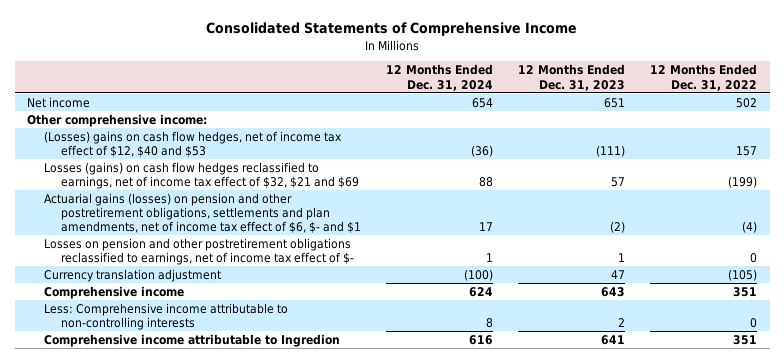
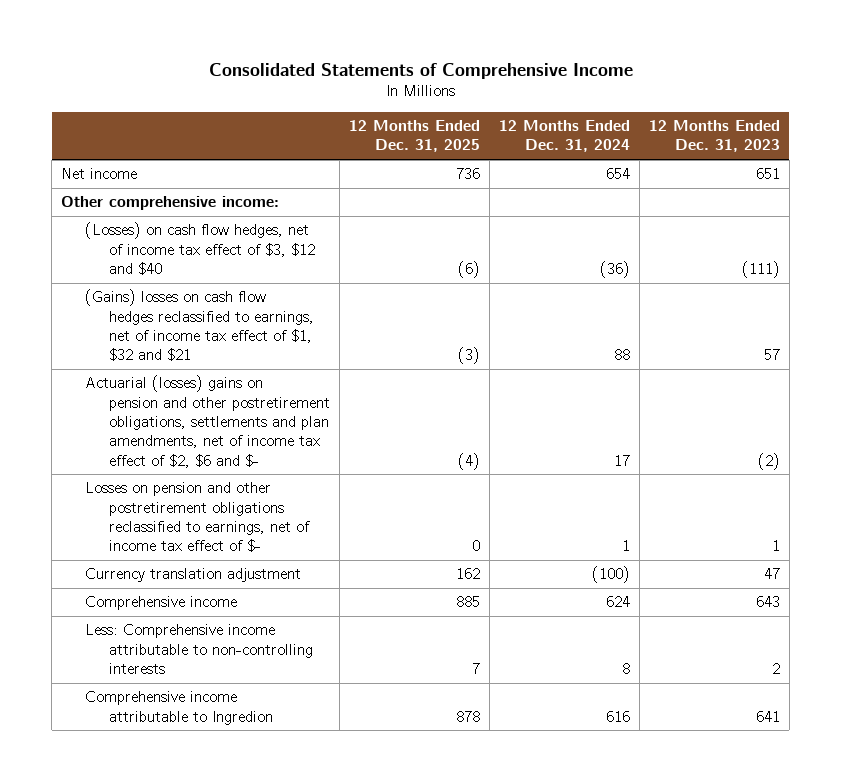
- | 12 Months Ended Dec. 31, 2024 | 12 Months Ended Dec. 31, 2023 | 12 Months Ended Dec. 31, 2022
+ | 12 Months Ended Dec. 31, 2025 | 12 Months Ended Dec. 31, 2024 | 12 Months Ended Dec. 31, 2023
- (Losses) gains on cash flow hedges, net of income tax effect of $12, $40 and $53 | (36) | (111) | 157
- Losses (gains) on cash flow hedges reclassified to earnings, net of income tax effect of $32, $21 and $69 | 88 | 57 | (199)
- Actuarial gains (losses) on pension and other postretirement obligations, settlements and plan amendments, net of income tax effect of $6, $- and $1 | 17 | (2) | (4)
+ (Losses) on cash flow hedges, net of income tax effect of $3, $12 and $40 | (6) | (36) | (111)
+ (Gains) losses on cash flow hedges reclassified to earnings, net of income tax effect of $1, $32 and $21 | (3) | 88 | 57
+ Actuarial (losses) gains on pension and other postretirement obligations, settlements and plan amendments, net of income tax effect of $2, $6 and $- | (4) | 17 | (2)

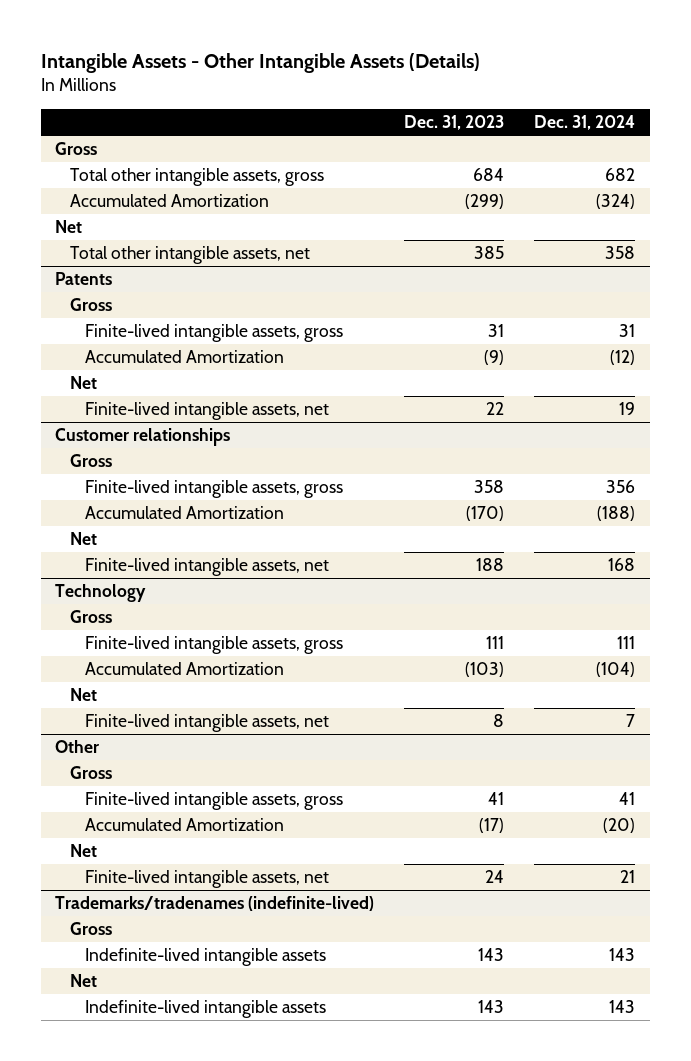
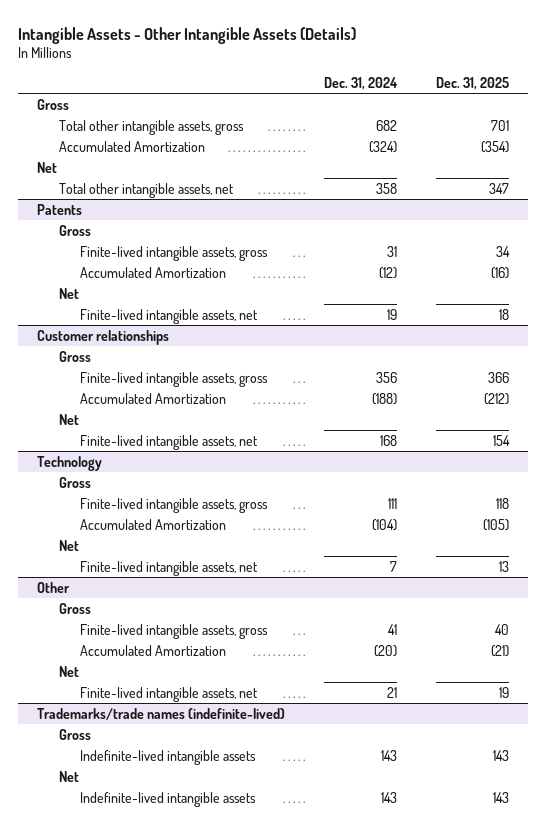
- | Dec. 31, 2023 | Dec. 31, 2024
+ | Dec. 31, 2024 | Dec. 31, 2025
- Trademarks/tradenames (indefinite-lived)
+ Trademarks/trade names (indefinite-lived)

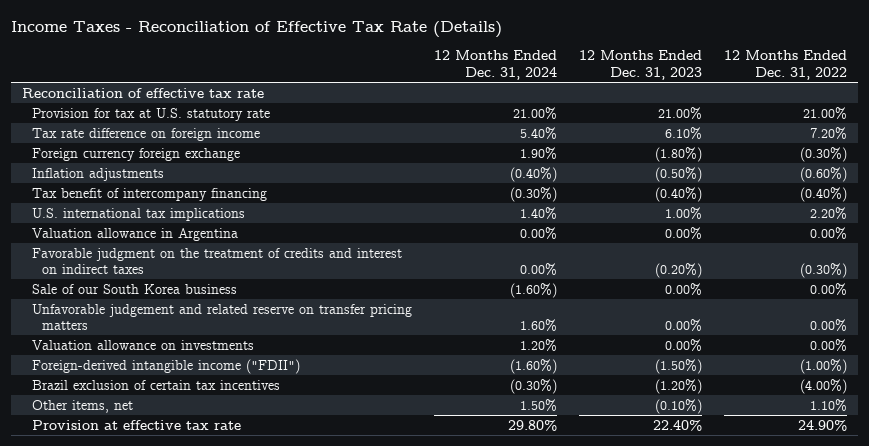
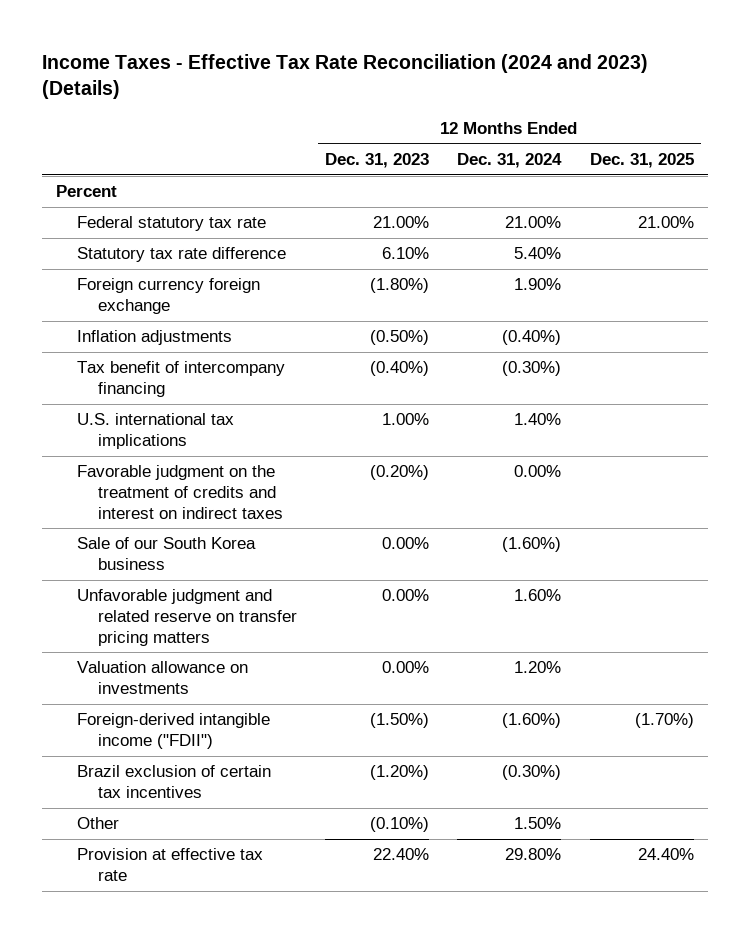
- Income Taxes - Reconciliation of Effective Tax Rate (Details)
+ Income Taxes - Effective Tax Rate Reconciliation (2024 and 2023) (Details)
- | 12 Months Ended Dec. 31, 2024 | 12 Months Ended Dec. 31, 2023 | 12 Months Ended Dec. 31, 2022
+ | 12 Months Ended Dec. 31, 2023 | 12 Months Ended Dec. 31, 2024 | 12 Months Ended Dec. 31, 2025
- Reconciliation of effective tax rate
- Provision for tax at U.S. statutory rate | 21.00% | 21.00% | 21.00%
- Tax rate difference on foreign income | 5.40% | 6.10% | 7.20%
+ Percent
+ Federal statutory tax rate | 21.00% | 21.00% | 21.00%
+ Statutory tax rate difference | 6.10% | 5.40% |
- Valuation allowance in Argentina | 0.00% | 0.00% | 0.00%
- Unfavorable judgement and related reserve on transfer pricing matters | 1.60% | 0.00% | 0.00%
+ Unfavorable judgment and related reserve on transfer pricing matters | 0.00% | 1.60% |
- Other items, net | 1.50% | (0.10%) | 1.10%
+ Other | (0.10%) | 1.50% |

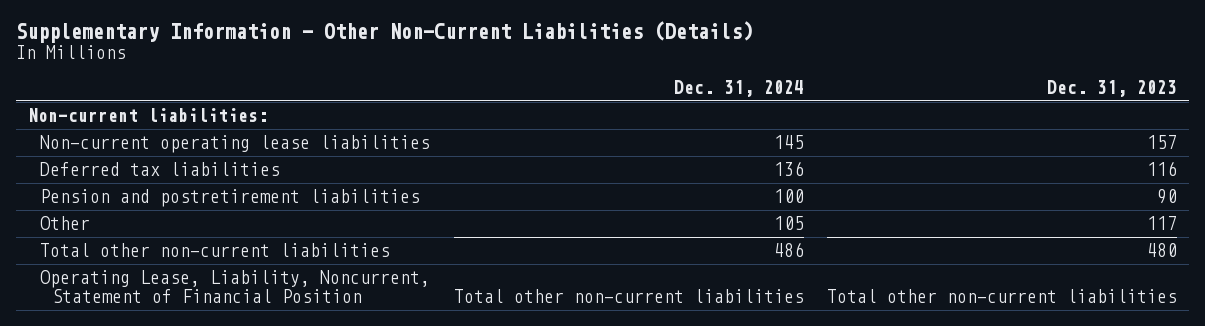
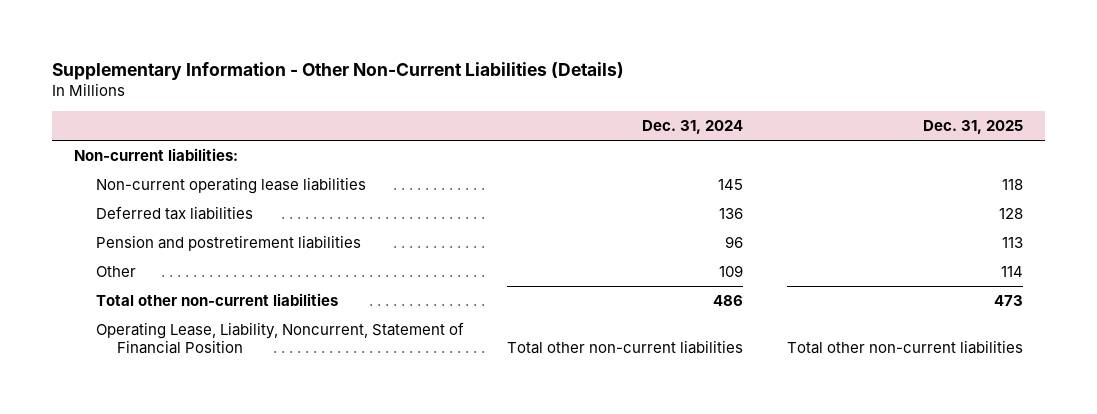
- | Dec. 31, 2024 | Dec. 31, 2023
+ | Dec. 31, 2024 | Dec. 31, 2025
- Pension and postretirement liabilities | 100 | 90
- Other | 105 | 117
+ Pension and postretirement liabilities | 96 | 113
+ Other | 109 | 114

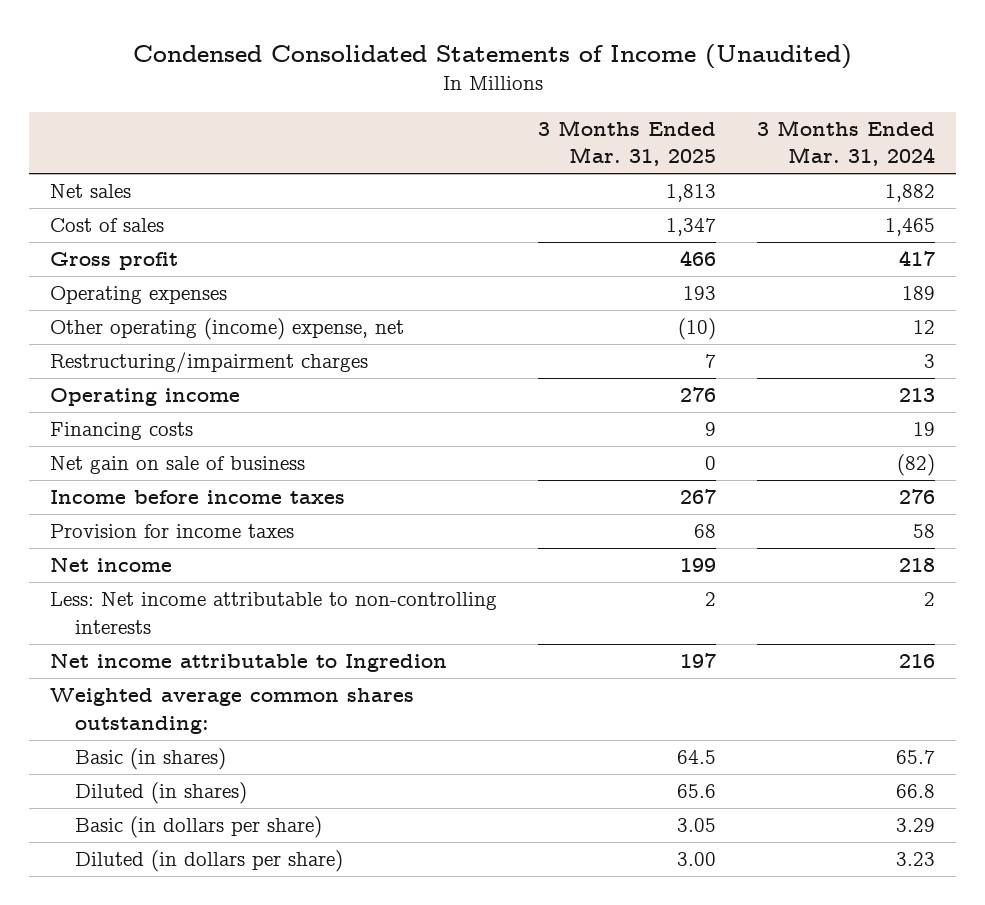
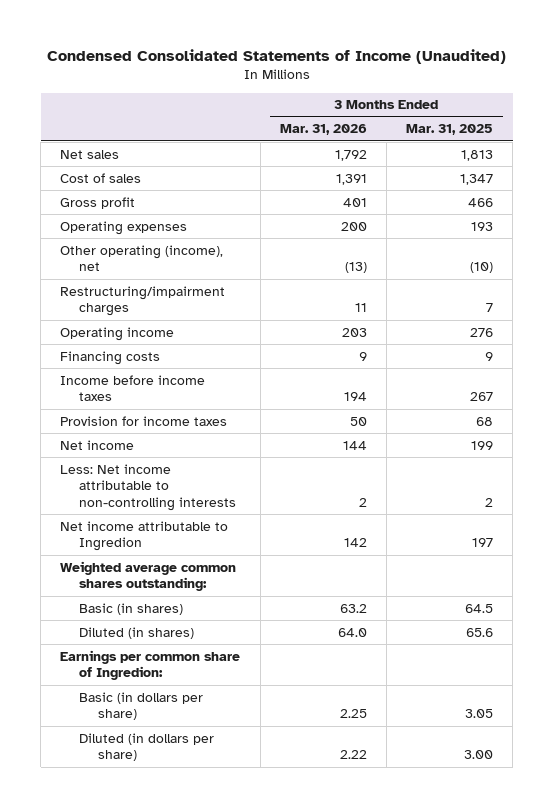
- | 3 Months Ended Mar. 31, 2025 | 3 Months Ended Mar. 31, 2024
+ | 3 Months Ended Mar. 31, 2026 | 3 Months Ended Mar. 31, 2025
- Other operating (income) expense, net | (10) | 12
+ Other operating (income), net | (13) | (10)
- Net gain on sale of business | 0 | (82)
+ Earnings per common share of Ingredion:

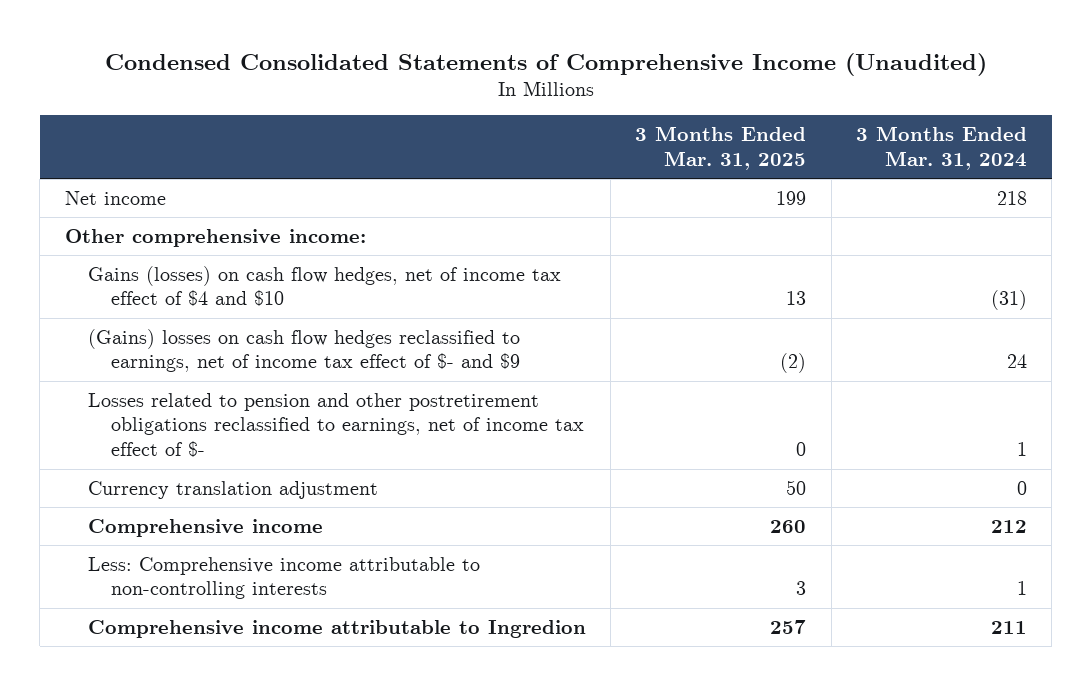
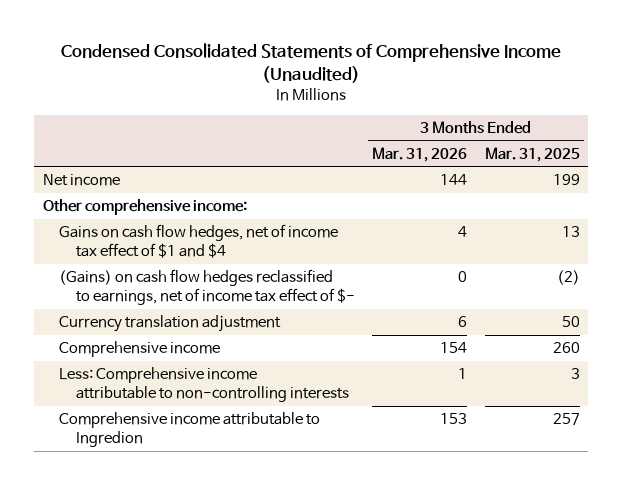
- | 3 Months Ended Mar. 31, 2025 | 3 Months Ended Mar. 31, 2024
+ | 3 Months Ended Mar. 31, 2026 | 3 Months Ended Mar. 31, 2025
- Gains (losses) on cash flow hedges, net of income tax effect of $4 and $10 | 13 | (31)
- (Gains) losses on cash flow hedges reclassified to earnings, net of income tax effect of $- and $9 | (2) | 24
- Losses related to pension and other postretirement obligations reclassified to earnings, net of income tax effect of $- | 0 | 1
+ Gains on cash flow hedges, net of income tax effect of $1 and $4 | 4 | 13
+ (Gains) on cash flow hedges reclassified to earnings, net of income tax effect of $- | 0 | (2)

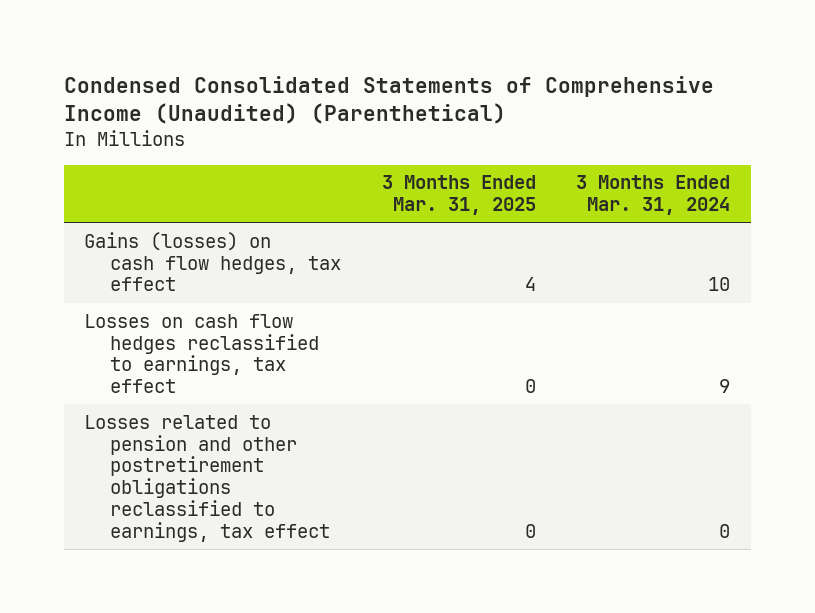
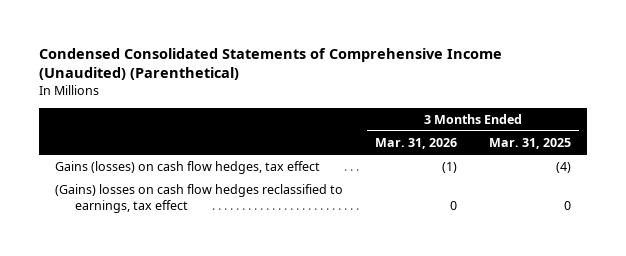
- | 3 Months Ended Mar. 31, 2025 | 3 Months Ended Mar. 31, 2024
+ | 3 Months Ended Mar. 31, 2026 | 3 Months Ended Mar. 31, 2025
- Gains (losses) on cash flow hedges, tax effect | 4 | 10
- Losses on cash flow hedges reclassified to earnings, tax effect | 0 | 9
- Losses related to pension and other postretirement obligations reclassified to earnings, tax effect | 0 | 0
+ Gains (losses) on cash flow hedges, tax effect | (1) | (4)
+ (Gains) losses on cash flow hedges reclassified to earnings, tax effect | 0 | 0

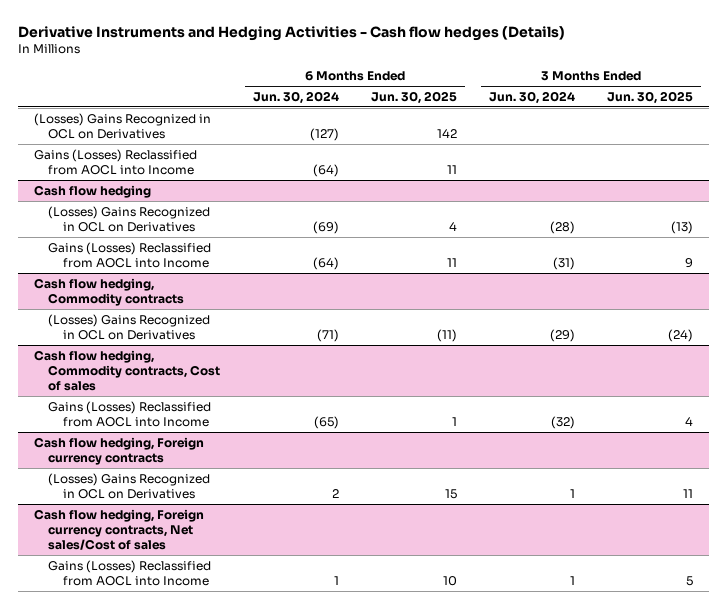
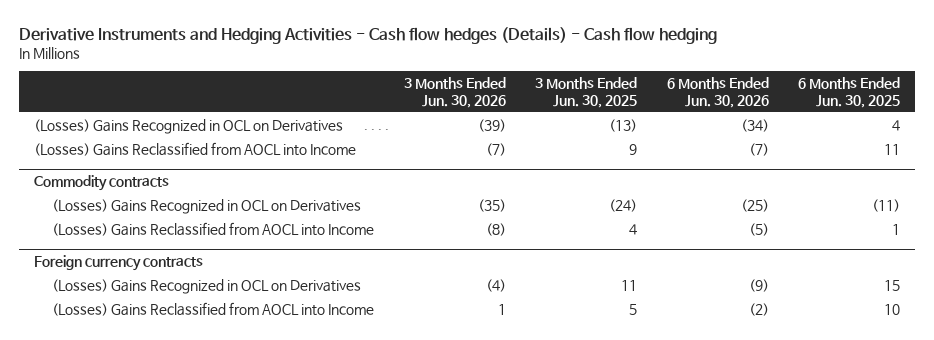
- Derivative Instruments and Hedging Activities - Cash flow hedges (Details)
+ Derivative Instruments and Hedging Activities - Cash flow hedges (Details) - Cash flow hedging
- | 6 Months Ended Jun. 30, 2024 | 6 Months Ended Jun. 30, 2025 | 3 Months Ended Jun. 30, 2024 | 3 Months Ended Jun. 30, 2025
+ | 3 Months Ended Jun. 30, 2026 | 3 Months Ended Jun. 30, 2025 | 6 Months Ended Jun. 30, 2026 | 6 Months Ended Jun. 30, 2025
- (Losses) Gains Recognized in OCL on Derivatives | (127) | 142 | |
- Gains (Losses) Reclassified from AOCL into Income | (64) | 11 | |
- Cash flow hedging
- Gains (Losses) Reclassified from AOCL into Income | (64) | 11 | (31) | 9
- Cash flow hedging, Commodity contracts
+ (Losses) Gains Reclassified from AOCL into Income | (7) | 9 | (7) | 11
+ Commodity contracts
- Cash flow hedging, Commodity contracts, Cost of sales
- Gains (Losses) Reclassified from AOCL into Income | (65) | 1 | (32) | 4
- Cash flow hedging, Foreign currency contracts
+ (Losses) Gains Reclassified from AOCL into Income | (8) | 4 | (5) | 1
+ Foreign currency contracts
- Cash flow hedging, Foreign currency contracts, Net sales/Cost of sales
- Gains (Losses) Reclassified from AOCL into Income | 1 | 10 | 1 | 5
+ (Losses) Gains Reclassified from AOCL into Income | 1 | 5 | (2) | 10

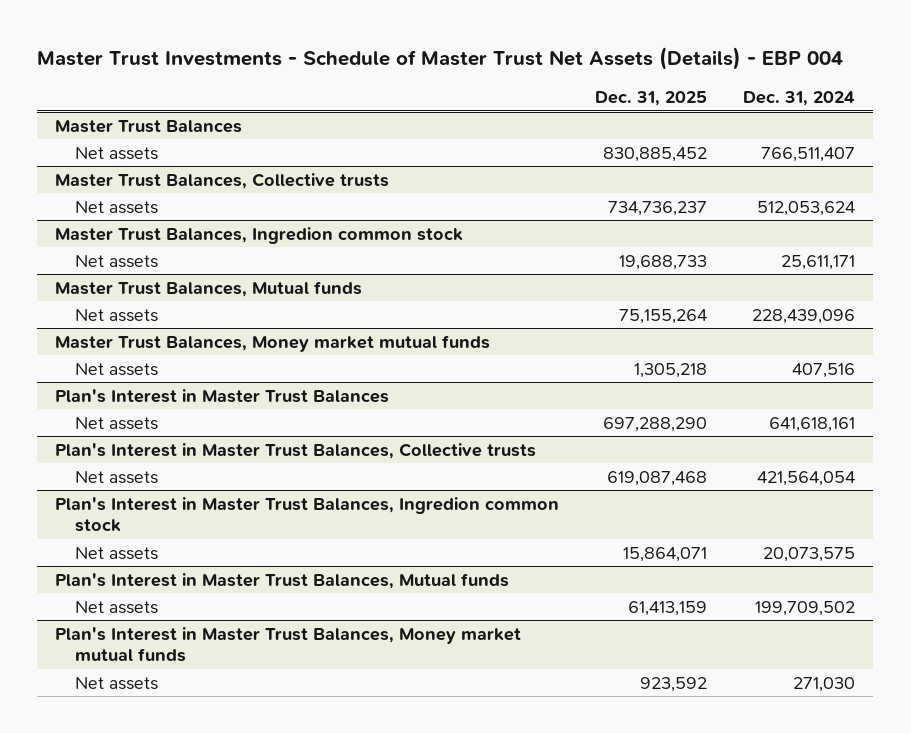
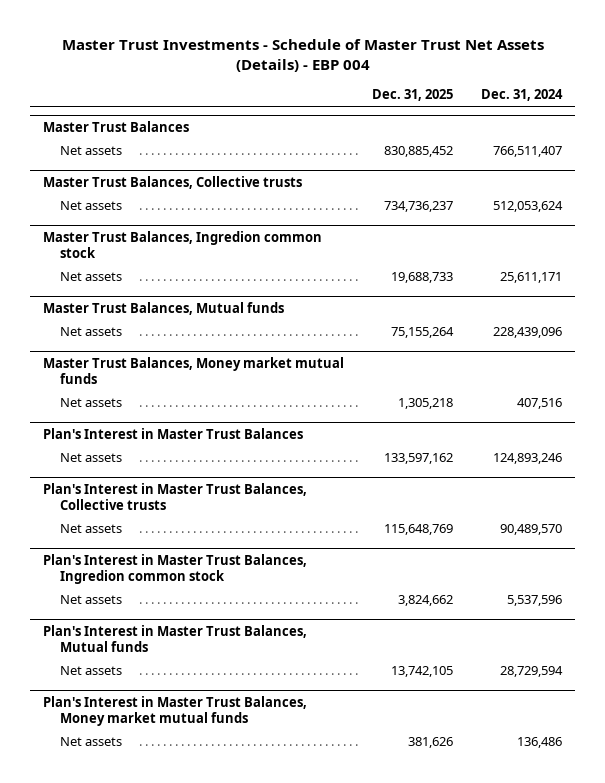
@ Plan's Interest in Master Trust Balances
- Net assets | 697,288,290 | 641,618,161
+ Net assets | 133,597,162 | 124,893,246
@ Plan's Interest in Master Trust Balances, Collective trusts
- Net assets | 619,087,468 | 421,564,054
+ Net assets | 115,648,769 | 90,489,570
@ Plan's Interest in Master Trust Balances, Ingredion common stock
- Net assets | 15,864,071 | 20,073,575
+ Net assets | 3,824,662 | 5,537,596
@ Plan's Interest in Master Trust Balances, Mutual funds
- Net assets | 61,413,159 | 199,709,502
+ Net assets | 13,742,105 | 28,729,594
@ Plan's Interest in Master Trust Balances, Money market mutual funds
- Net assets | 923,592 | 271,030
+ Net assets | 381,626 | 136,486

